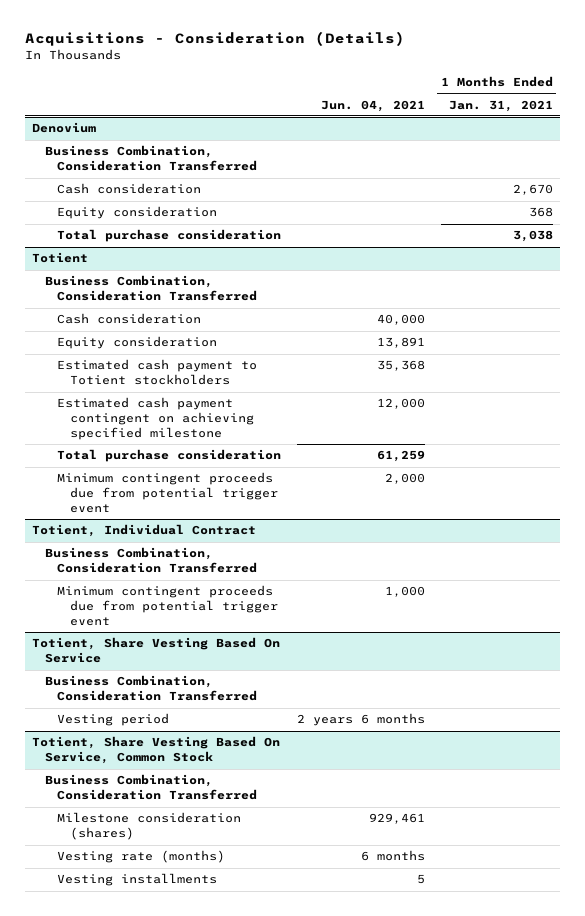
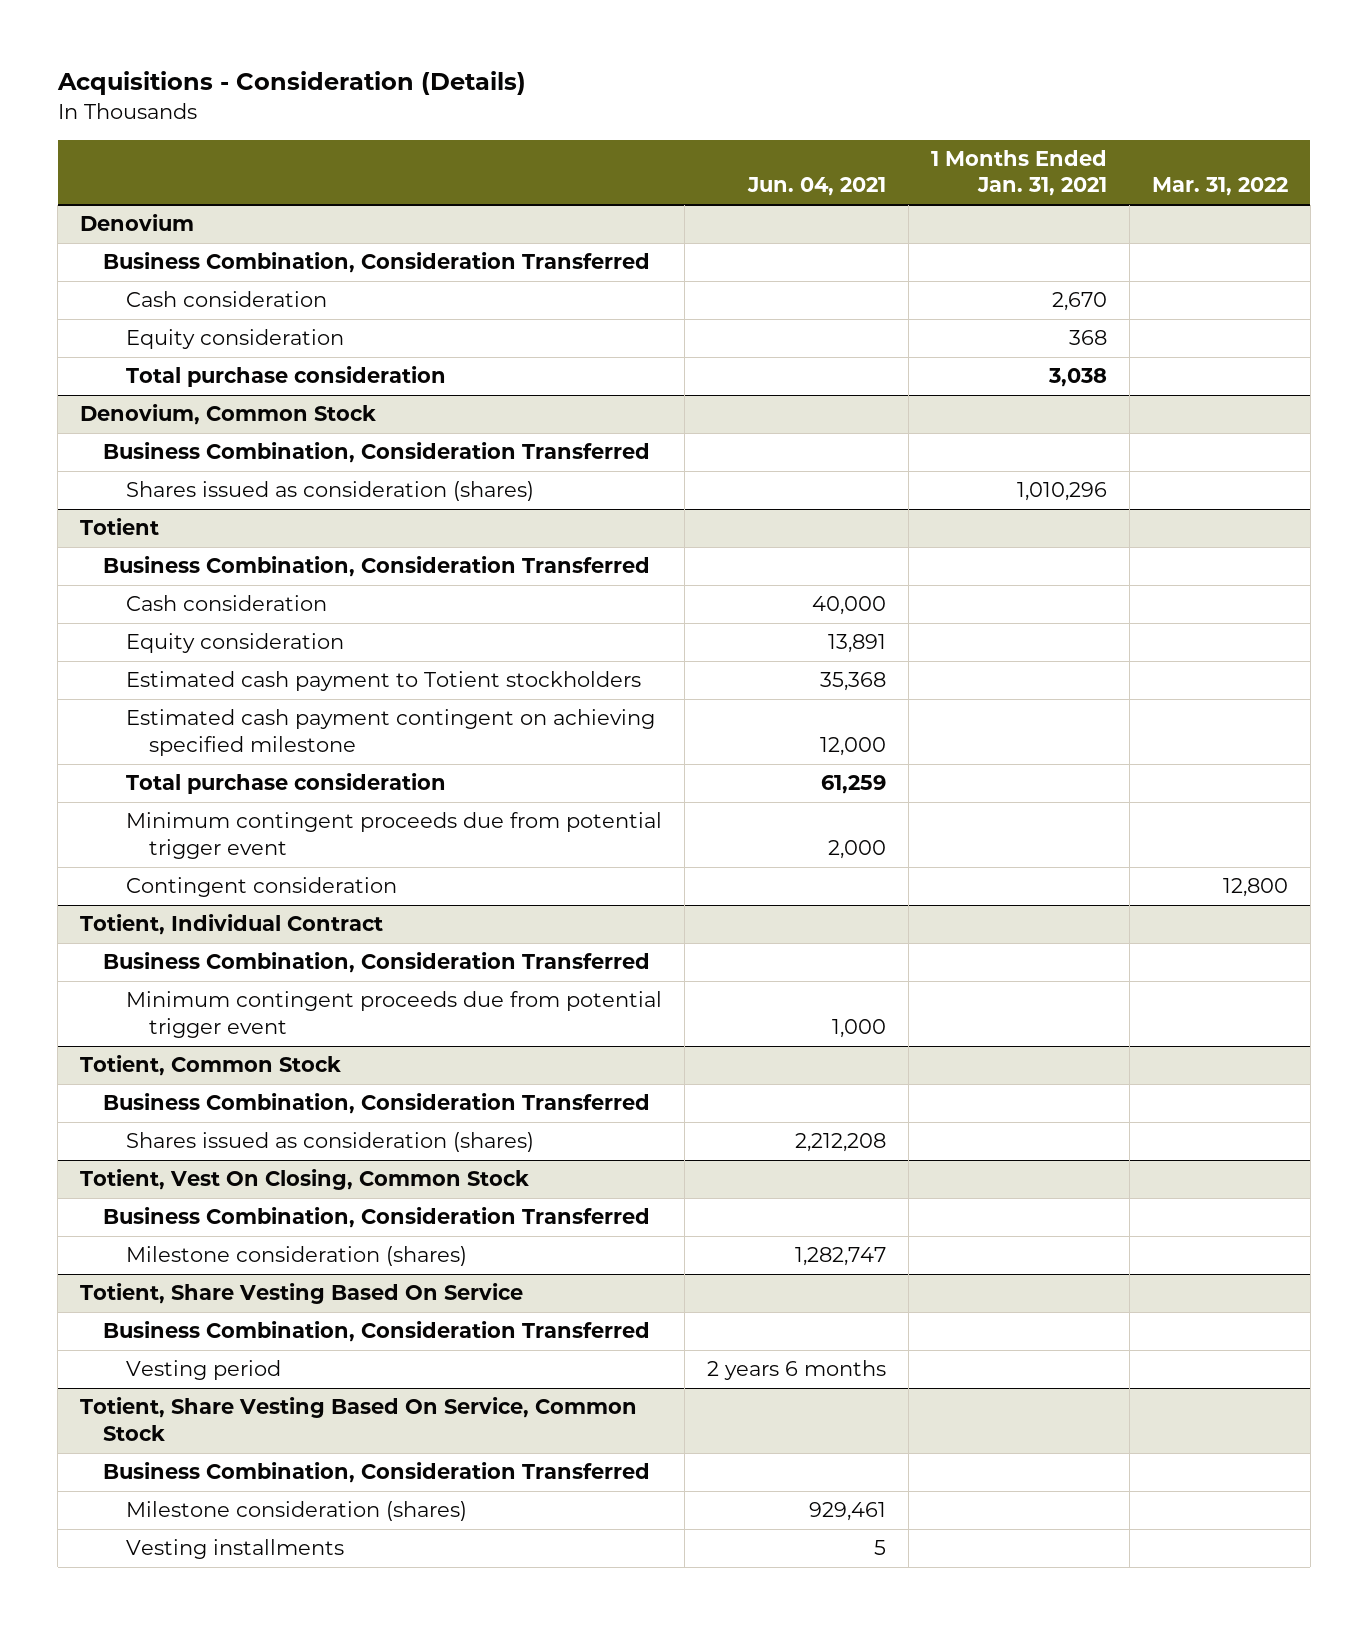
- | Jun. 04, 2021 | 1 Months Ended Jan. 31, 2021
+ | Jun. 04, 2021 | 1 Months Ended Jan. 31, 2021 | Mar. 31, 2022
+ Denovium, Common Stock
+ Business Combination, Consideration Transferred
+ Shares issued as consideration (shares) | | 1,010,296 |
@ Totient
+ Contingent consideration | | | 12,800
+ Totient, Common Stock
+ Business Combination, Consideration Transferred
+ Shares issued as consideration (shares) | 2,212,208 | |
+ Totient, Vest On Closing, Common Stock
+ Business Combination, Consideration Transferred
+ Milestone consideration (shares) | 1,282,747 | |
@ Totient, Share Vesting Based On Service, Common Stock
- Vesting rate (months) | 6 months |

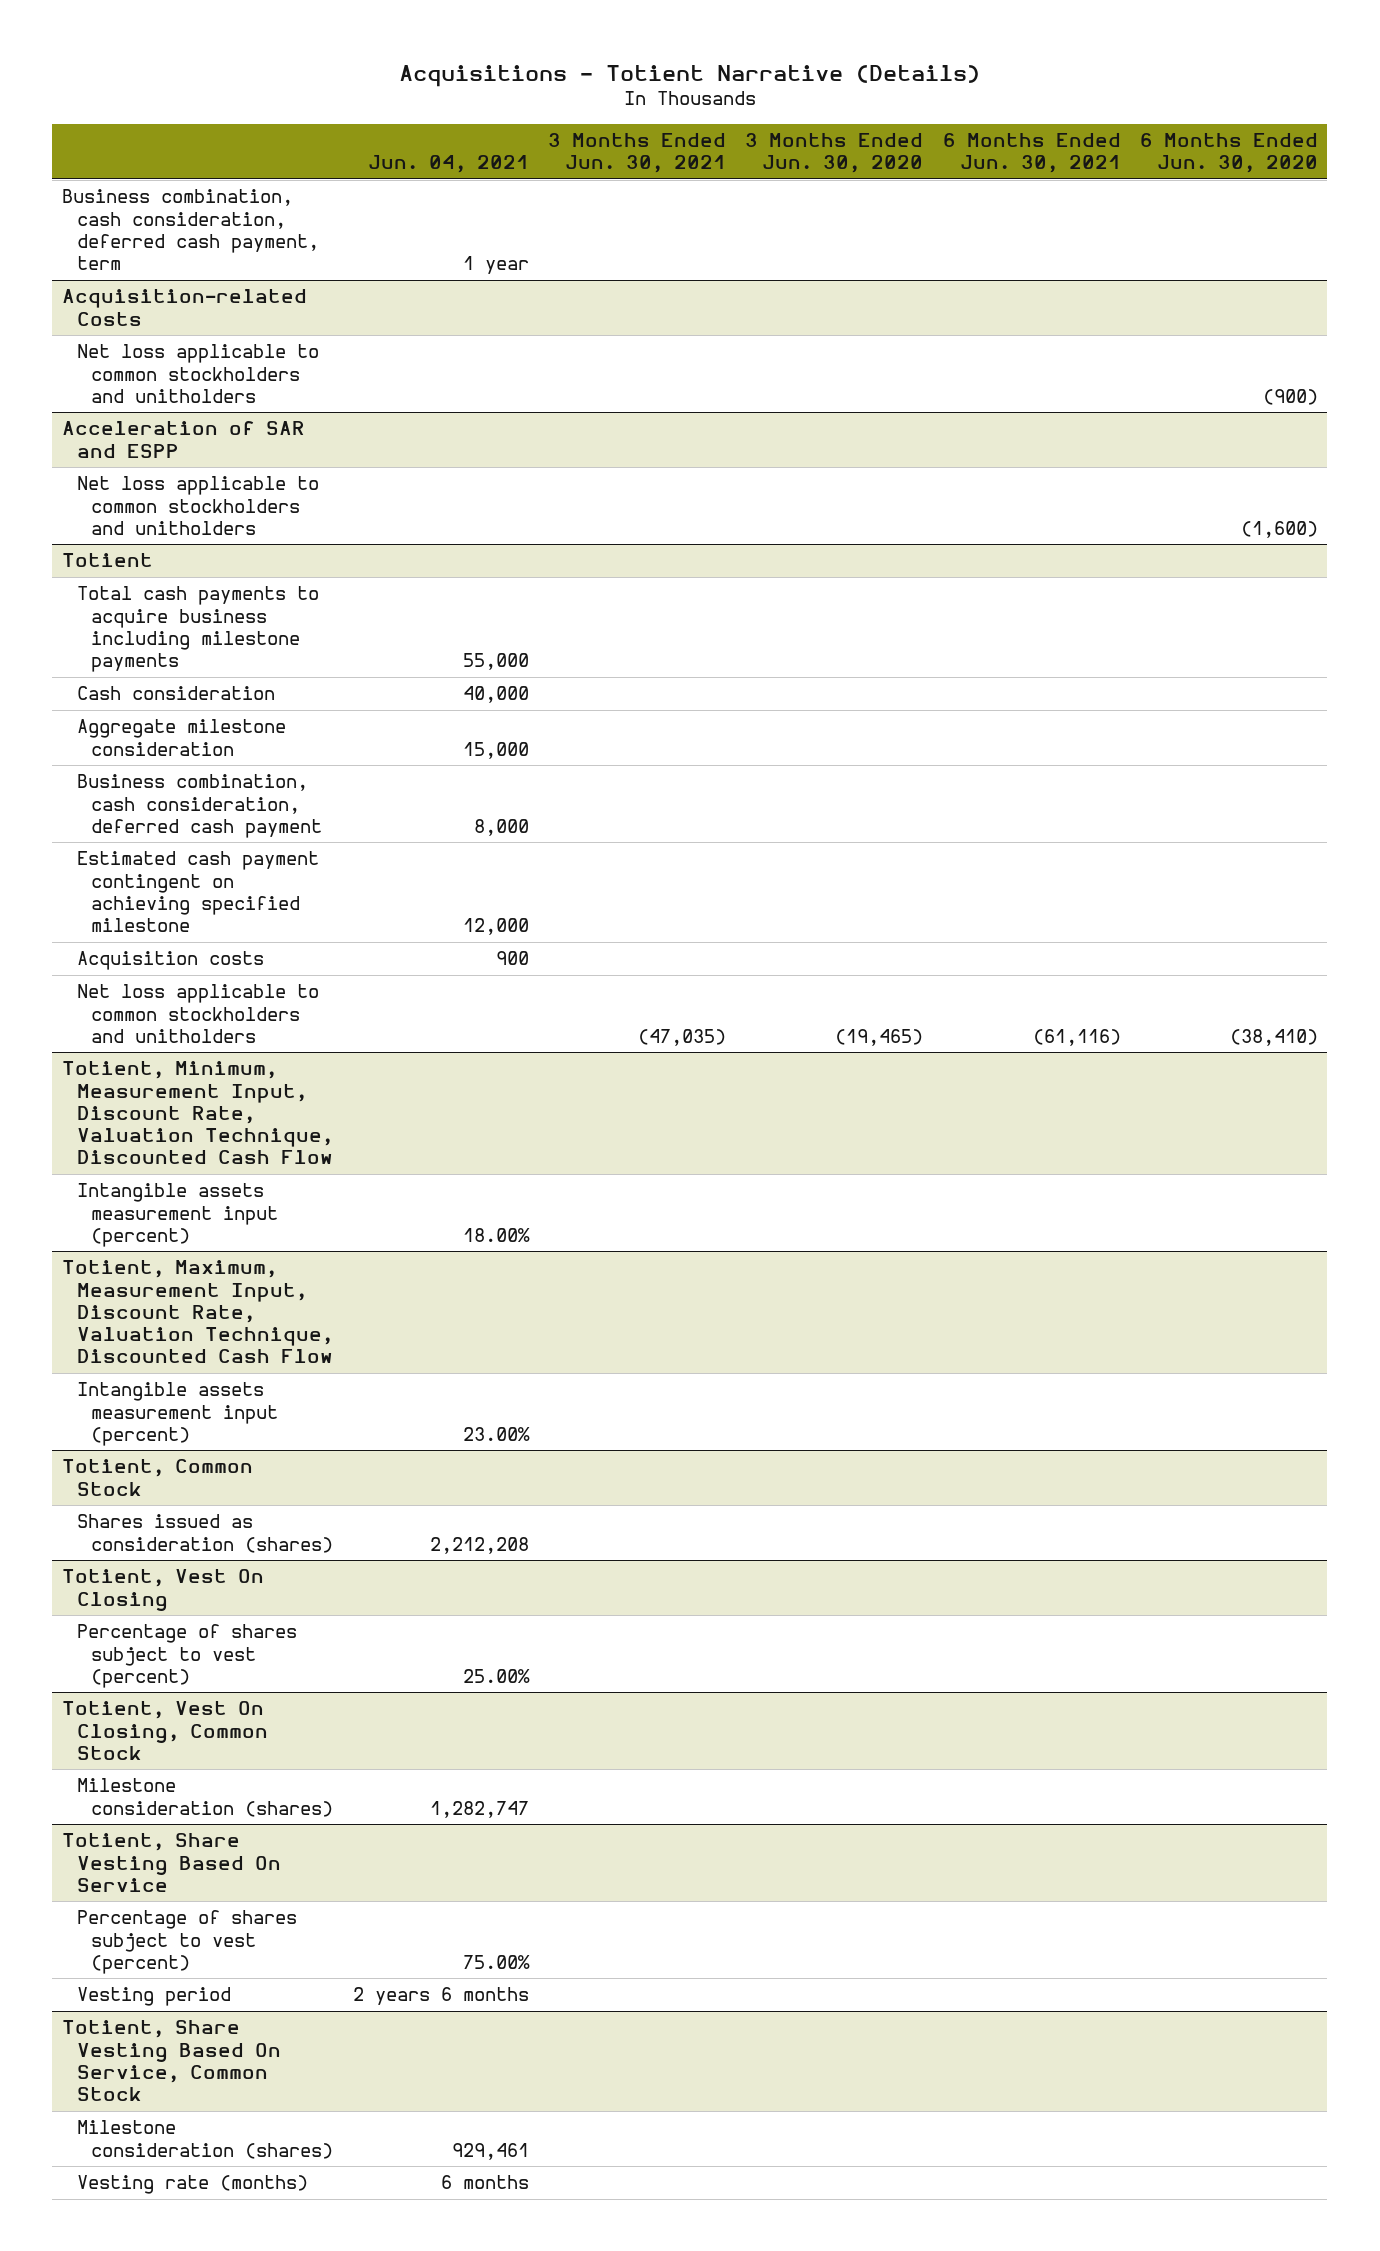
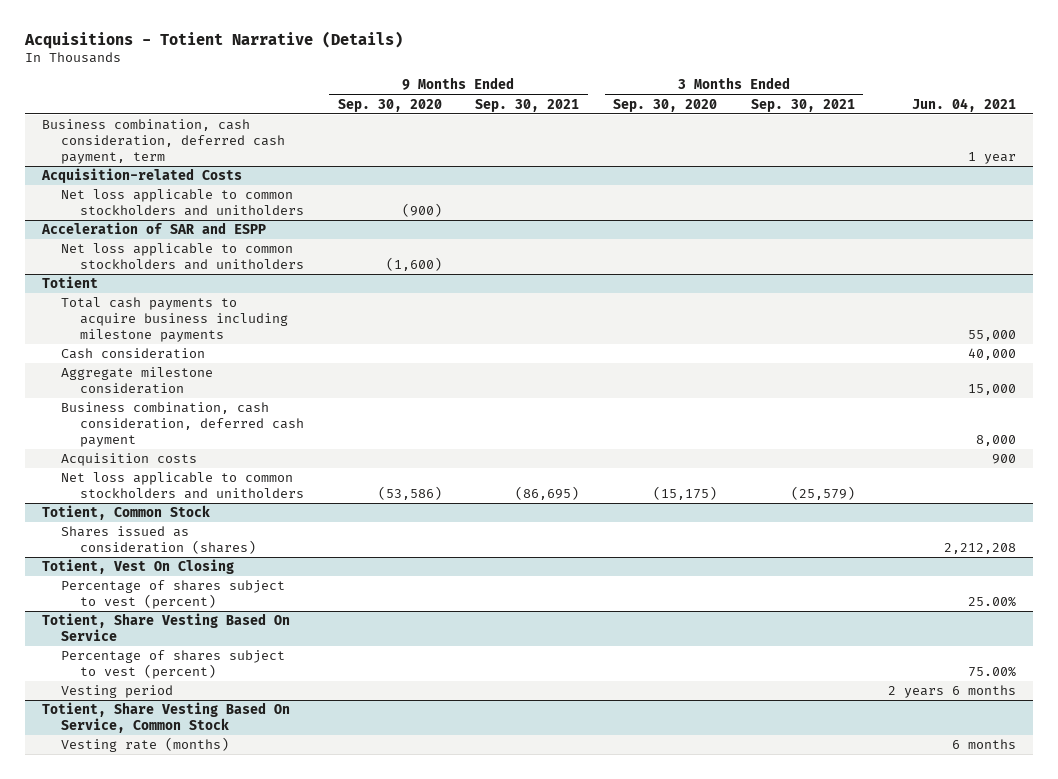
- | Jun. 04, 2021 | 3 Months Ended Jun. 30, 2021 | 3 Months Ended Jun. 30, 2020 | 6 Months Ended Jun. 30, 2021 | 6 Months Ended Jun. 30, 2020
+ | 9 Months Ended Sep. 30, 2020 | 9 Months Ended Sep. 30, 2021 | 3 Months Ended Sep. 30, 2020 | 3 Months Ended Sep. 30, 2021 | Jun. 04, 2021
@ Totient
- Estimated cash payment contingent on achieving specified milestone | 12,000 | | | |
- Totient, Minimum, Measurement Input, Discount Rate, Valuation Technique, Discounted Cash Flow
- Intangible assets measurement input (percent) | 18.00% | | | |
- Totient, Maximum, Measurement Input, Discount Rate, Valuation Technique, Discounted Cash Flow
- Intangible assets measurement input (percent) | 23.00% | | | |
- Totient, Vest On Closing, Common Stock
- Milestone consideration (shares) | 1,282,747 | | | |
@ Totient, Share Vesting Based On Service, Common Stock
- Milestone consideration (shares) | 929,461 | | | |

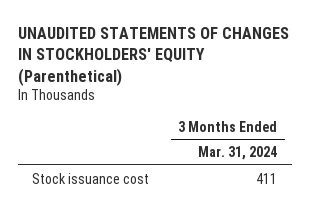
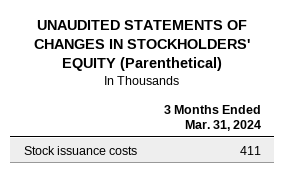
- Stock issuance cost | 411
+ Stock issuance costs | 411

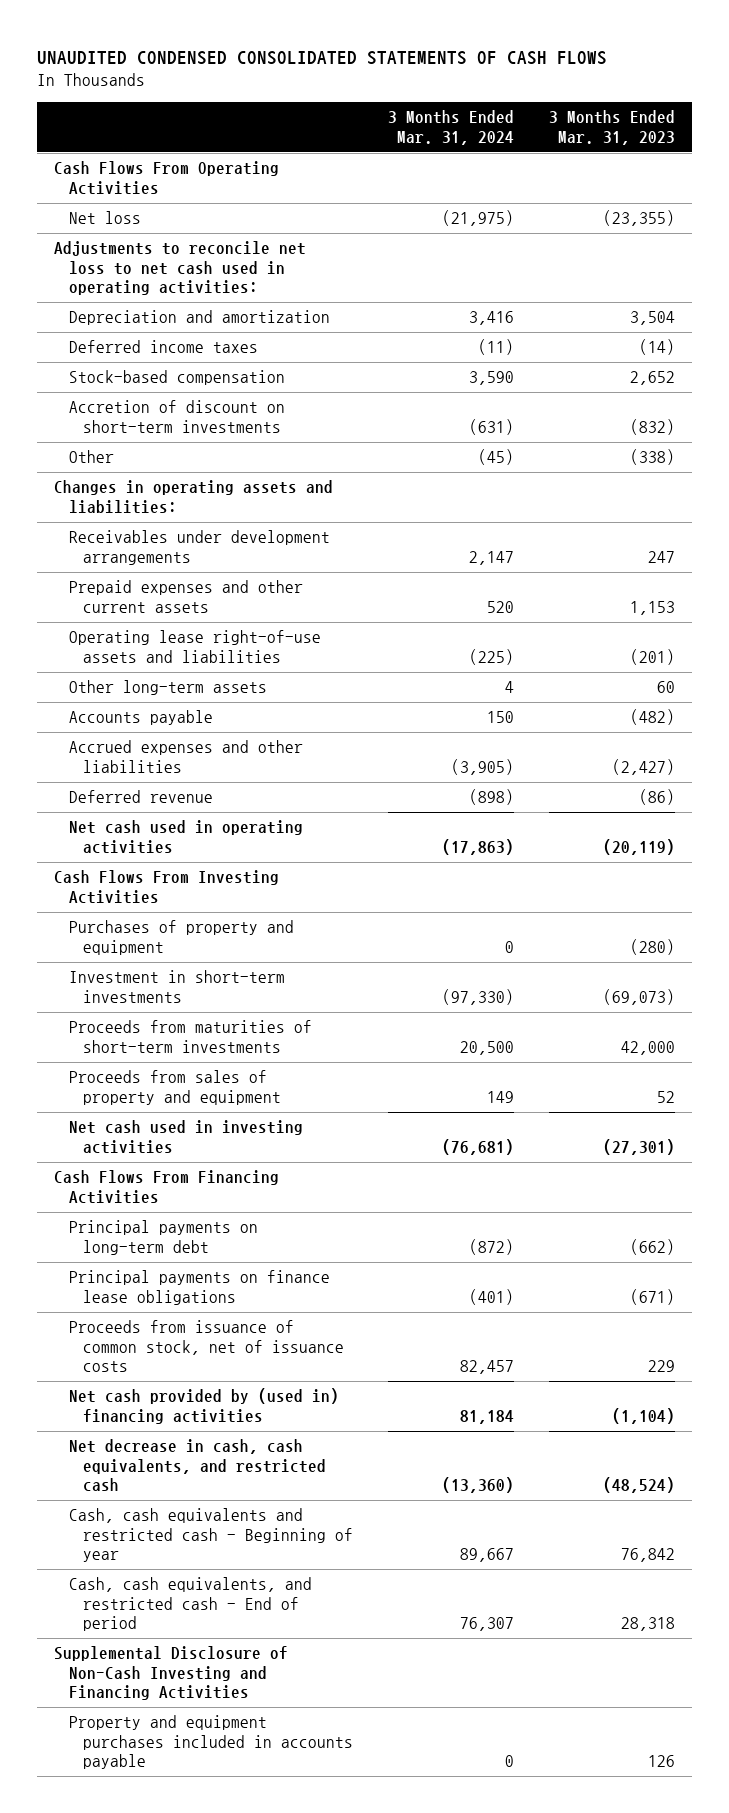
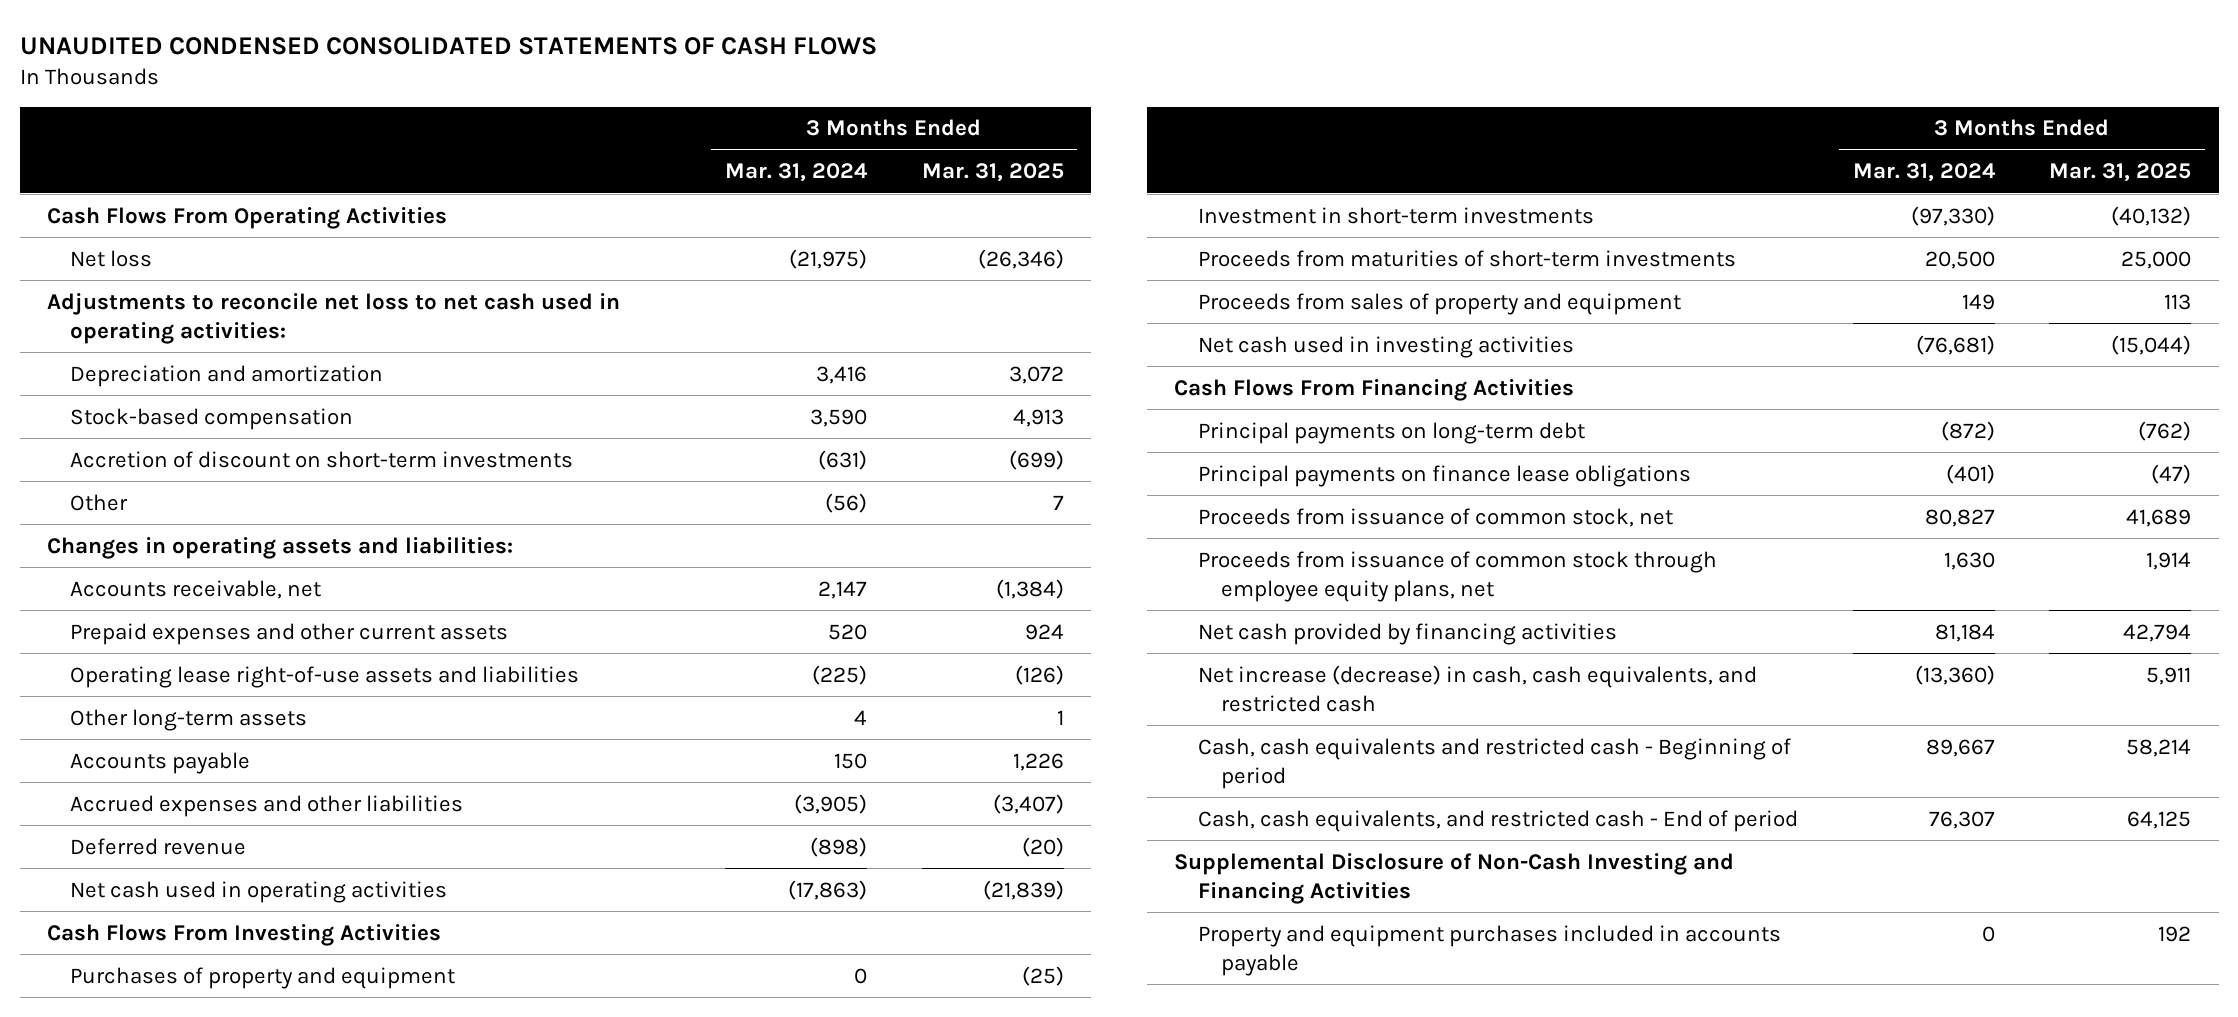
- | 3 Months Ended Mar. 31, 2024 | 3 Months Ended Mar. 31, 2023
+ | 3 Months Ended Mar. 31, 2024 | 3 Months Ended Mar. 31, 2025
- Deferred income taxes | (11) | (14)
- Other | (45) | (338)
+ Other | (56) | 7
- Receivables under development arrangements | 2,147 | 247
+ Accounts receivable, net | 2,147 | (1,384)
- Proceeds from issuance of common stock, net of issuance costs | 82,457 | 229
- Net cash provided by (used in) financing activities | 81,184 | (1,104)
- Net decrease in cash, cash equivalents, and restricted cash | (13,360) | (48,524)
- Cash, cash equivalents and restricted cash - Beginning of year | 89,667 | 76,842
+ Proceeds from issuance of common stock, net | 80,827 | 41,689
+ Proceeds from issuance of common stock through employee equity plans, net | 1,630 | 1,914
+ Net cash provided by financing activities | 81,184 | 42,794
+ Net increase (decrease) in cash, cash equivalents, and restricted cash | (13,360) | 5,911
+ Cash, cash equivalents and restricted cash - Beginning of period | 89,667 | 58,214

